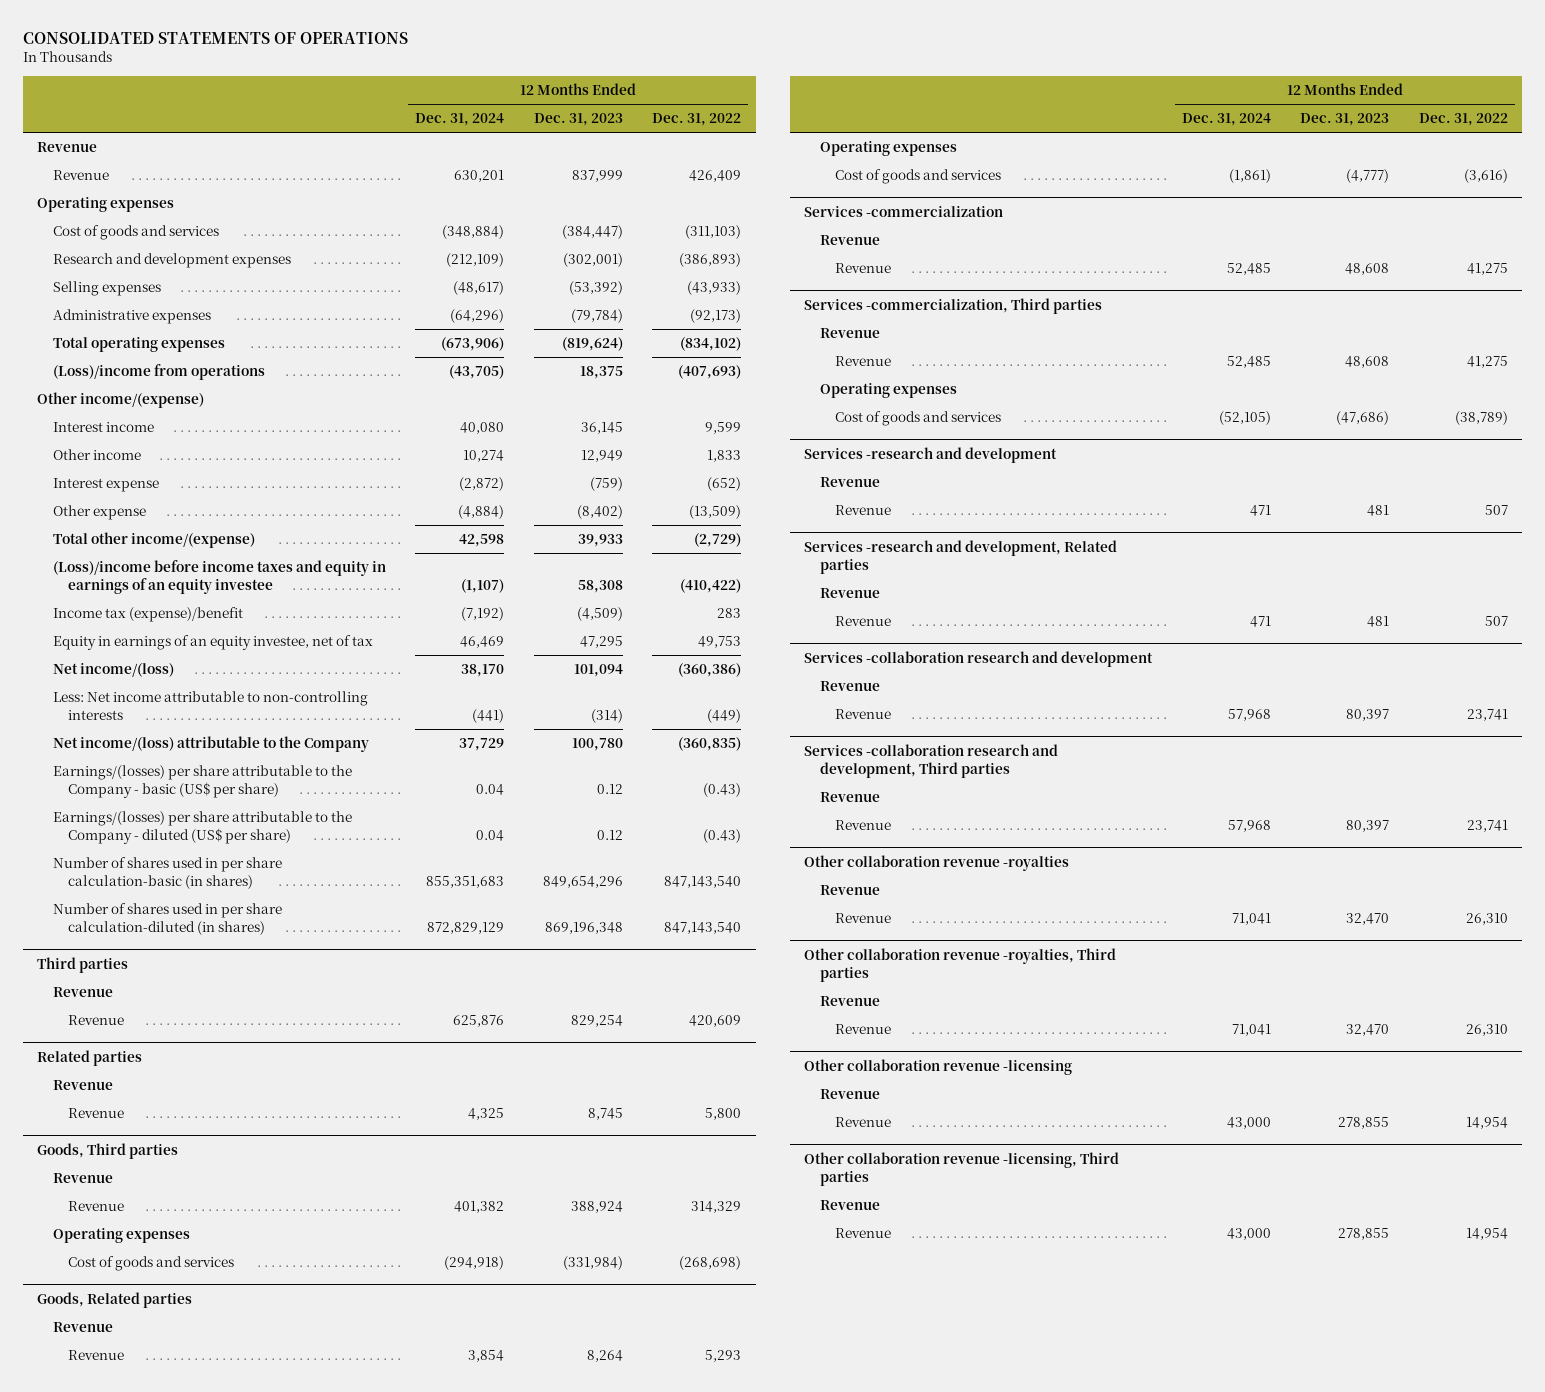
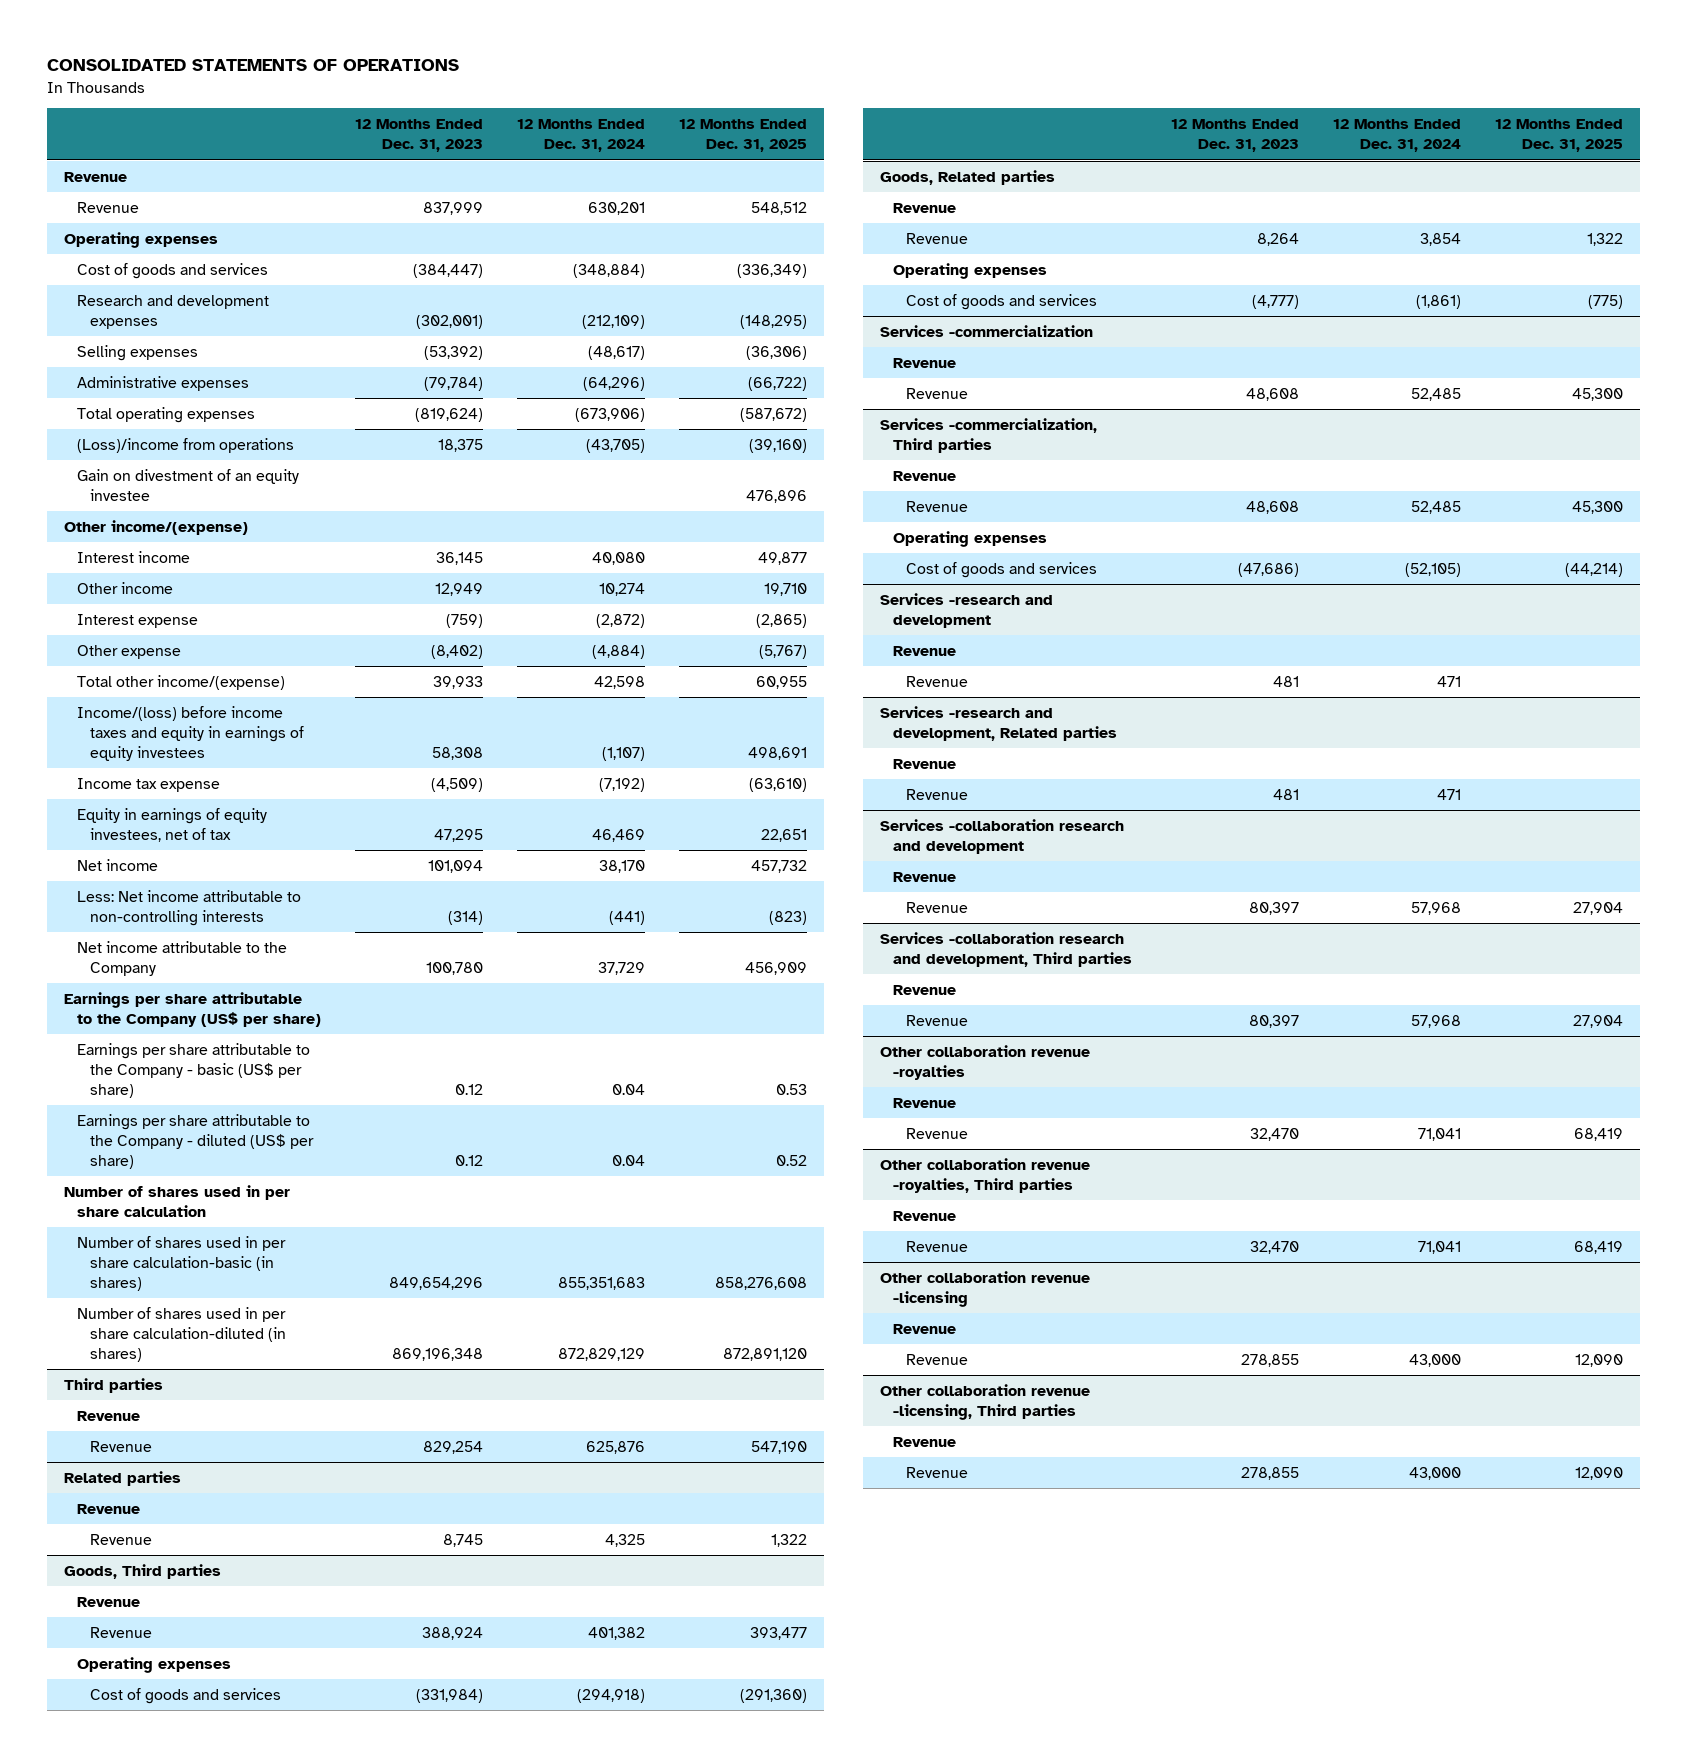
- | 12 Months Ended Dec. 31, 2024 | 12 Months Ended Dec. 31, 2023 | 12 Months Ended Dec. 31, 2022
+ | 12 Months Ended Dec. 31, 2023 | 12 Months Ended Dec. 31, 2024 | 12 Months Ended Dec. 31, 2025
+ Gain on divestment of an equity investee | | | 476,896
- (Loss)/income before income taxes and equity in earnings of an equity investee | (1,107) | 58,308 | (410,422)
- Income tax (expense)/benefit | (7,192) | (4,509) | 283
- Equity in earnings of an equity investee, net of tax | 46,469 | 47,295 | 49,753
- Net income/(loss) | 38,170 | 101,094 | (360,386)
+ Income/(loss) before income taxes and equity in earnings of equity investees | 58,308 | (1,107) | 498,691
+ Income tax expense | (4,509) | (7,192) | (63,610)
+ Equity in earnings of equity investees, net of tax | 47,295 | 46,469 | 22,651
+ Net income | 101,094 | 38,170 | 457,732
- Net income/(loss) attributable to the Company | 37,729 | 100,780 | (360,835)
- Earnings/(losses) per share attributable to the Company - basic (US$ per share) | 0.04 | 0.12 | (0.43)
- Earnings/(losses) per share attributable to the Company - diluted (US$ per share) | 0.04 | 0.12 | (0.43)
+ Net income attributable to the Company | 100,780 | 37,729 | 456,909
+ Earnings per share attributable to the Company (US$ per share)
+ Earnings per share attributable to the Company - basic (US$ per share) | 0.12 | 0.04 | 0.53
+ Earnings per share attributable to the Company - diluted (US$ per share) | 0.12 | 0.04 | 0.52
+ Number of shares used in per share calculation

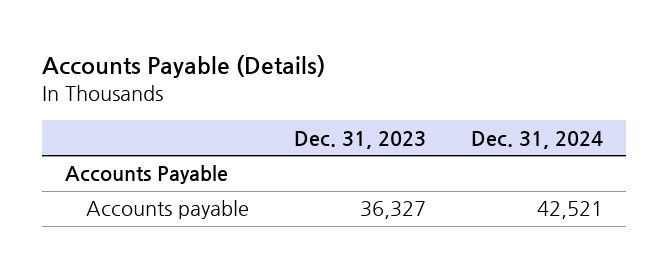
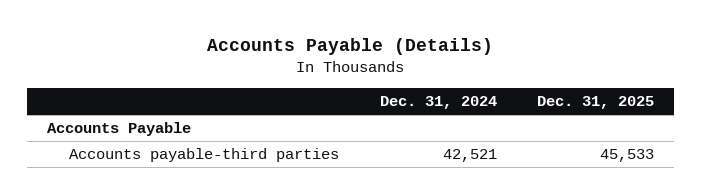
- | Dec. 31, 2023 | Dec. 31, 2024
+ | Dec. 31, 2024 | Dec. 31, 2025
- Accounts payable | 36,327 | 42,521
+ Accounts payable-third parties | 42,521 | 45,533

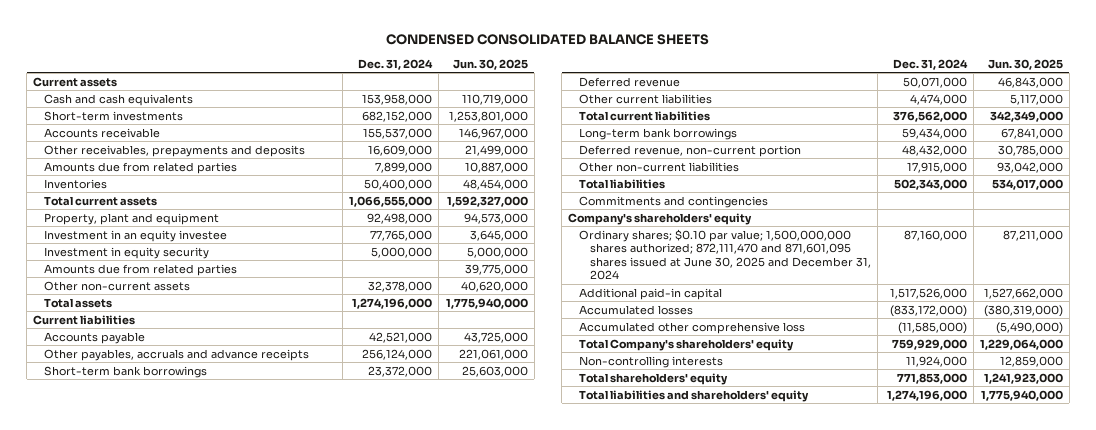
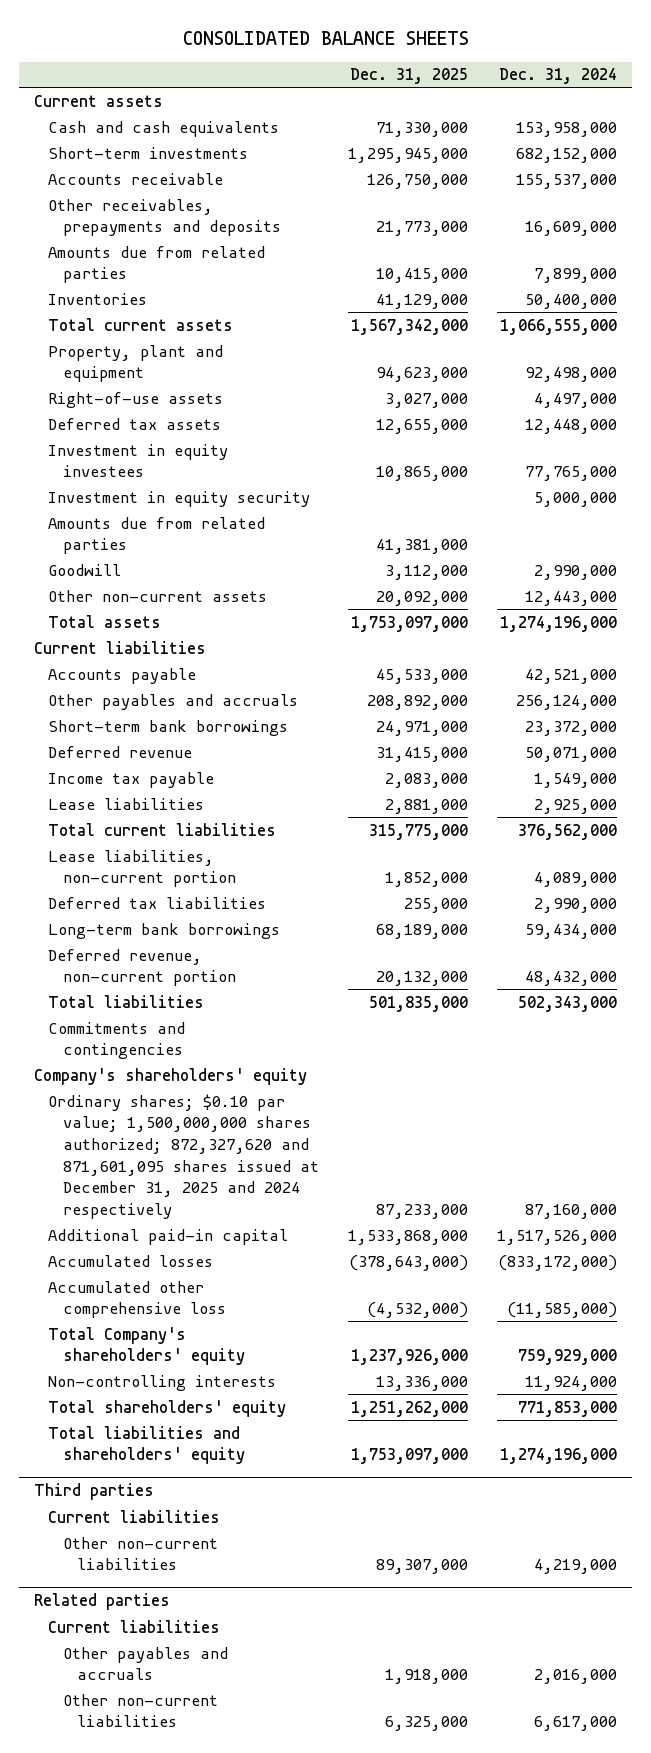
- CONDENSED CONSOLIDATED BALANCE SHEETS
+ CONSOLIDATED BALANCE SHEETS
- | Dec. 31, 2024 | Jun. 30, 2025
+ | Dec. 31, 2025 | Dec. 31, 2024
- Investment in an equity investee | 77,765,000 | 3,645,000
+ Right-of-use assets | 3,027,000 | 4,497,000
+ Deferred tax assets | 12,655,000 | 12,448,000
+ Investment in equity investees | 10,865,000 | 77,765,000
- Other non-current assets | 32,378,000 | 40,620,000
+ Goodwill | 3,112,000 | 2,990,000
+ Other non-current assets | 20,092,000 | 12,443,000
- Other payables, accruals and advance receipts | 256,124,000 | 221,061,000
+ Other payables and accruals | 208,892,000 | 256,124,000
- Other current liabilities | 4,474,000 | 5,117,000
+ Income tax payable | 2,083,000 | 1,549,000
+ Lease liabilities | 2,881,000 | 2,925,000
+ Lease liabilities, non-current portion | 1,852,000 | 4,089,000
+ Deferred tax liabilities | 255,000 | 2,990,000
- Other non-current liabilities | 17,915,000 | 93,042,000
- Ordinary shares; $0.10 par value; 1,500,000,000 shares authorized; 872,111,470 and 871,601,095 shares issued at June 30, 2025 and December 31, 2024 | 87,160,000 | 87,211,000
+ Ordinary shares; $0.10 par value; 1,500,000,000 shares authorized; 872,327,620 and 871,601,095 shares issued at December 31, 2025 and 2024 respectively | 87,233,000 | 87,160,000
+ Third parties
+ Current liabilities
+ Other non-current liabilities | 89,307,000 | 4,219,000
+ Related parties
+ Current liabilities
+ Other payables and accruals | 1,918,000 | 2,016,000
+ Other non-current liabilities | 6,325,000 | 6,617,000

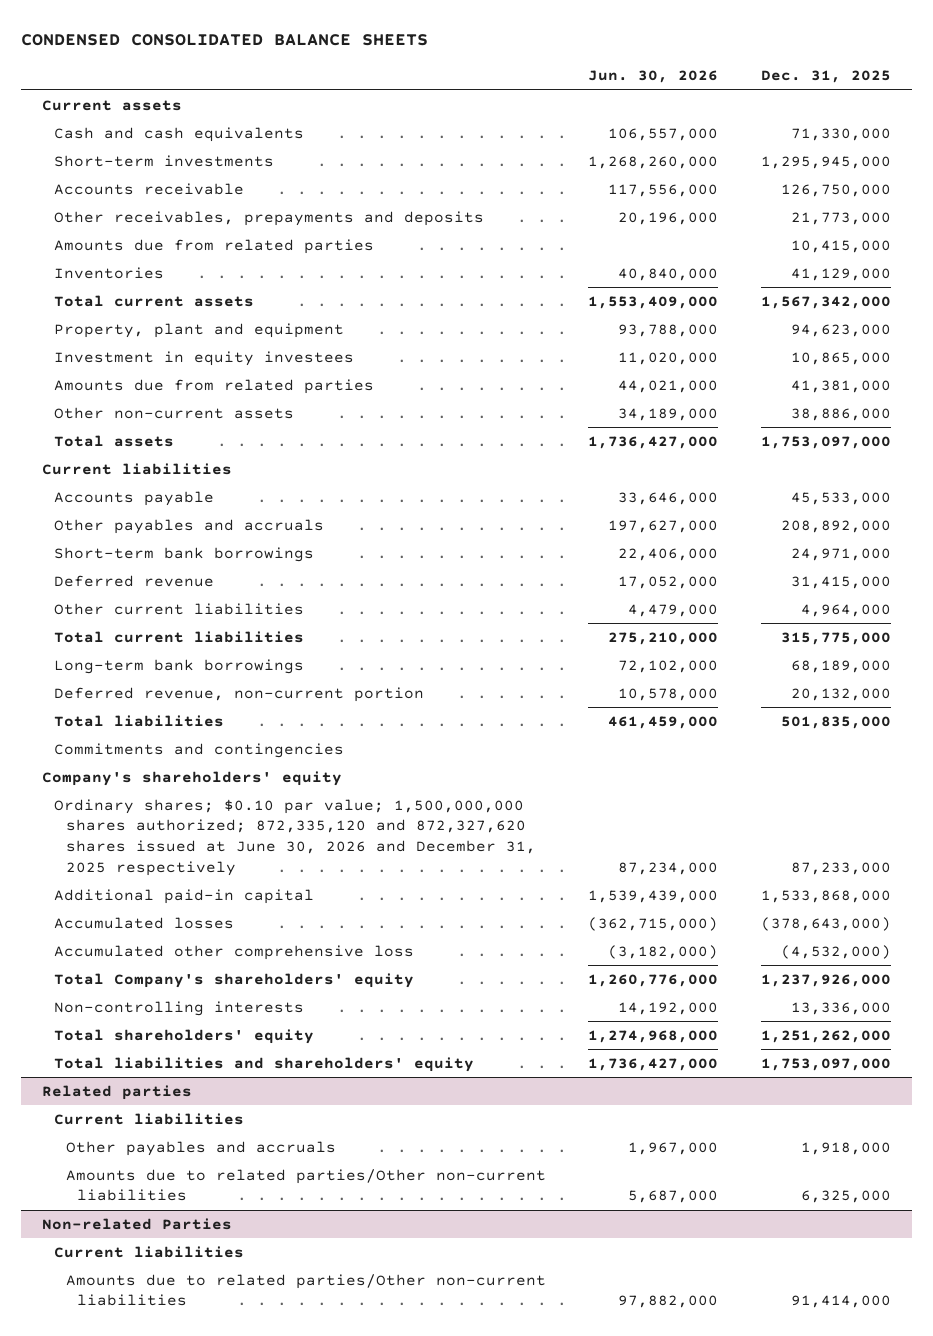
- CONSOLIDATED BALANCE SHEETS
+ CONDENSED CONSOLIDATED BALANCE SHEETS
- | Dec. 31, 2025 | Dec. 31, 2024
+ | Jun. 30, 2026 | Dec. 31, 2025
- Right-of-use assets | 3,027,000 | 4,497,000
- Deferred tax assets | 12,655,000 | 12,448,000
- Investment in equity security | | 5,000,000
- Goodwill | 3,112,000 | 2,990,000
- Other non-current assets | 20,092,000 | 12,443,000
+ Other non-current assets | 34,189,000 | 38,886,000
- Income tax payable | 2,083,000 | 1,549,000
- Lease liabilities | 2,881,000 | 2,925,000
+ Other current liabilities | 4,479,000 | 4,964,000
- Lease liabilities, non-current portion | 1,852,000 | 4,089,000
- Deferred tax liabilities | 255,000 | 2,990,000
- Ordinary shares; $0.10 par value; 1,500,000,000 shares authorized; 872,327,620 and 871,601,095 shares issued at December 31, 2025 and 2024 respectively | 87,233,000 | 87,160,000
+ Ordinary shares; $0.10 par value; 1,500,000,000 shares authorized; 872,335,120 and 872,327,620 shares issued at June 30, 2026 and December 31, 2025 respectively | 87,234,000 | 87,233,000
- Third parties
- Current liabilities
- Other non-current liabilities | 89,307,000 | 4,219,000
@ Related parties
- Other non-current liabilities | 6,325,000 | 6,617,000
+ Amounts due to related parties/Other non-current liabilities | 5,687,000 | 6,325,000
+ Non-related Parties
+ Current liabilities
+ Amounts due to related parties/Other non-current liabilities | 97,882,000 | 91,414,000

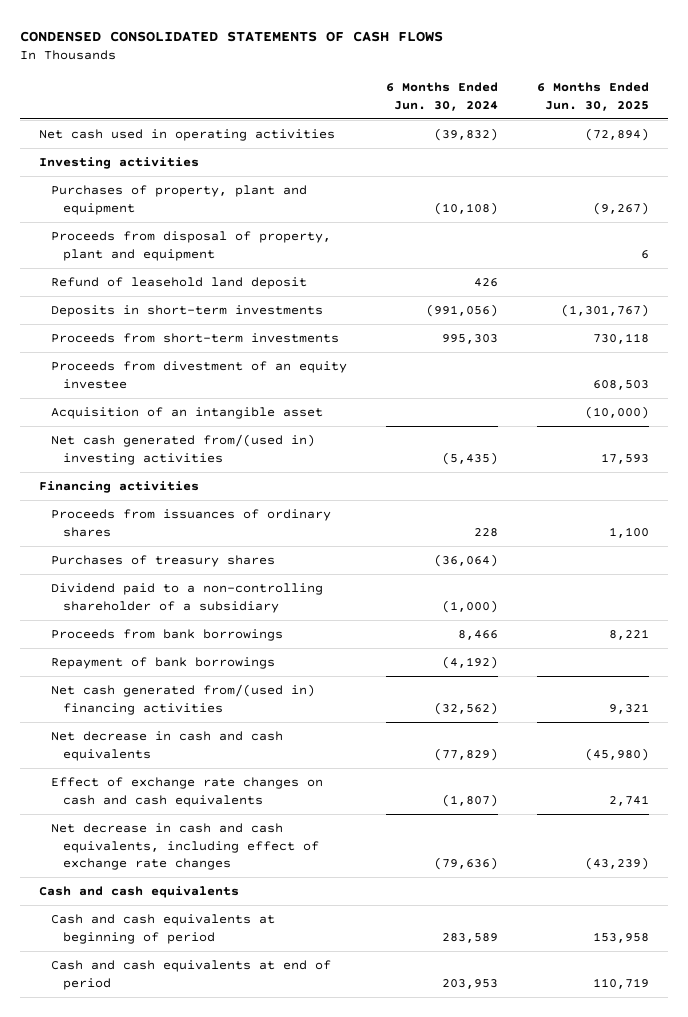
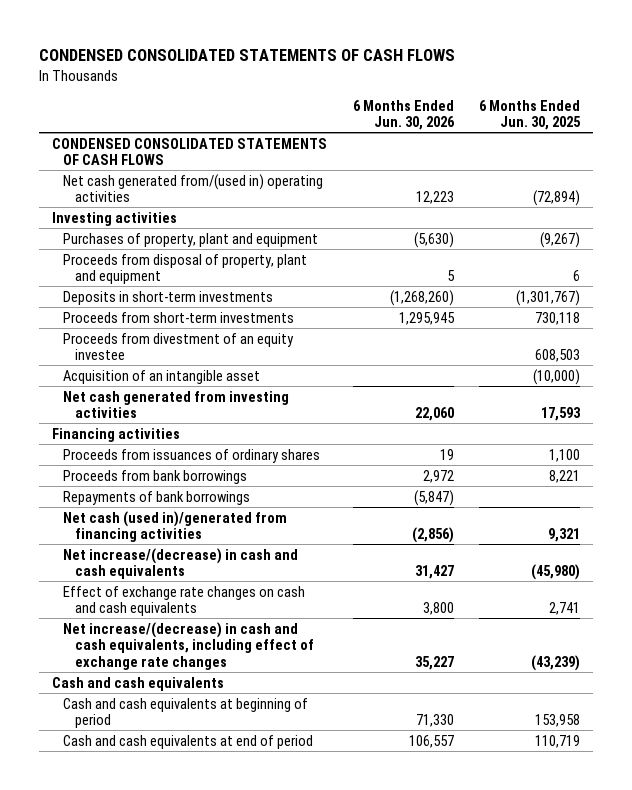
- | 6 Months Ended Jun. 30, 2024 | 6 Months Ended Jun. 30, 2025
+ | 6 Months Ended Jun. 30, 2026 | 6 Months Ended Jun. 30, 2025
- Net cash used in operating activities | (39,832) | (72,894)
+ CONDENSED CONSOLIDATED STATEMENTS OF CASH FLOWS
+ Net cash generated from/(used in) operating activities | 12,223 | (72,894)
- Refund of leasehold land deposit | 426 |
- Net cash generated from/(used in) investing activities | (5,435) | 17,593
+ Net cash generated from investing activities | 22,060 | 17,593
- Purchases of treasury shares | (36,064) |
- Dividend paid to a non-controlling shareholder of a subsidiary | (1,000) |
- Repayment of bank borrowings | (4,192) |
- Net cash generated from/(used in) financing activities | (32,562) | 9,321
- Net decrease in cash and cash equivalents | (77,829) | (45,980)
+ Repayments of bank borrowings | (5,847) |
+ Net cash (used in)/generated from financing activities | (2,856) | 9,321
+ Net increase/(decrease) in cash and cash equivalents | 31,427 | (45,980)
- Net decrease in cash and cash equivalents, including effect of exchange rate changes | (79,636) | (43,239)
+ Net increase/(decrease) in cash and cash equivalents, including effect of exchange rate changes | 35,227 | (43,239)

